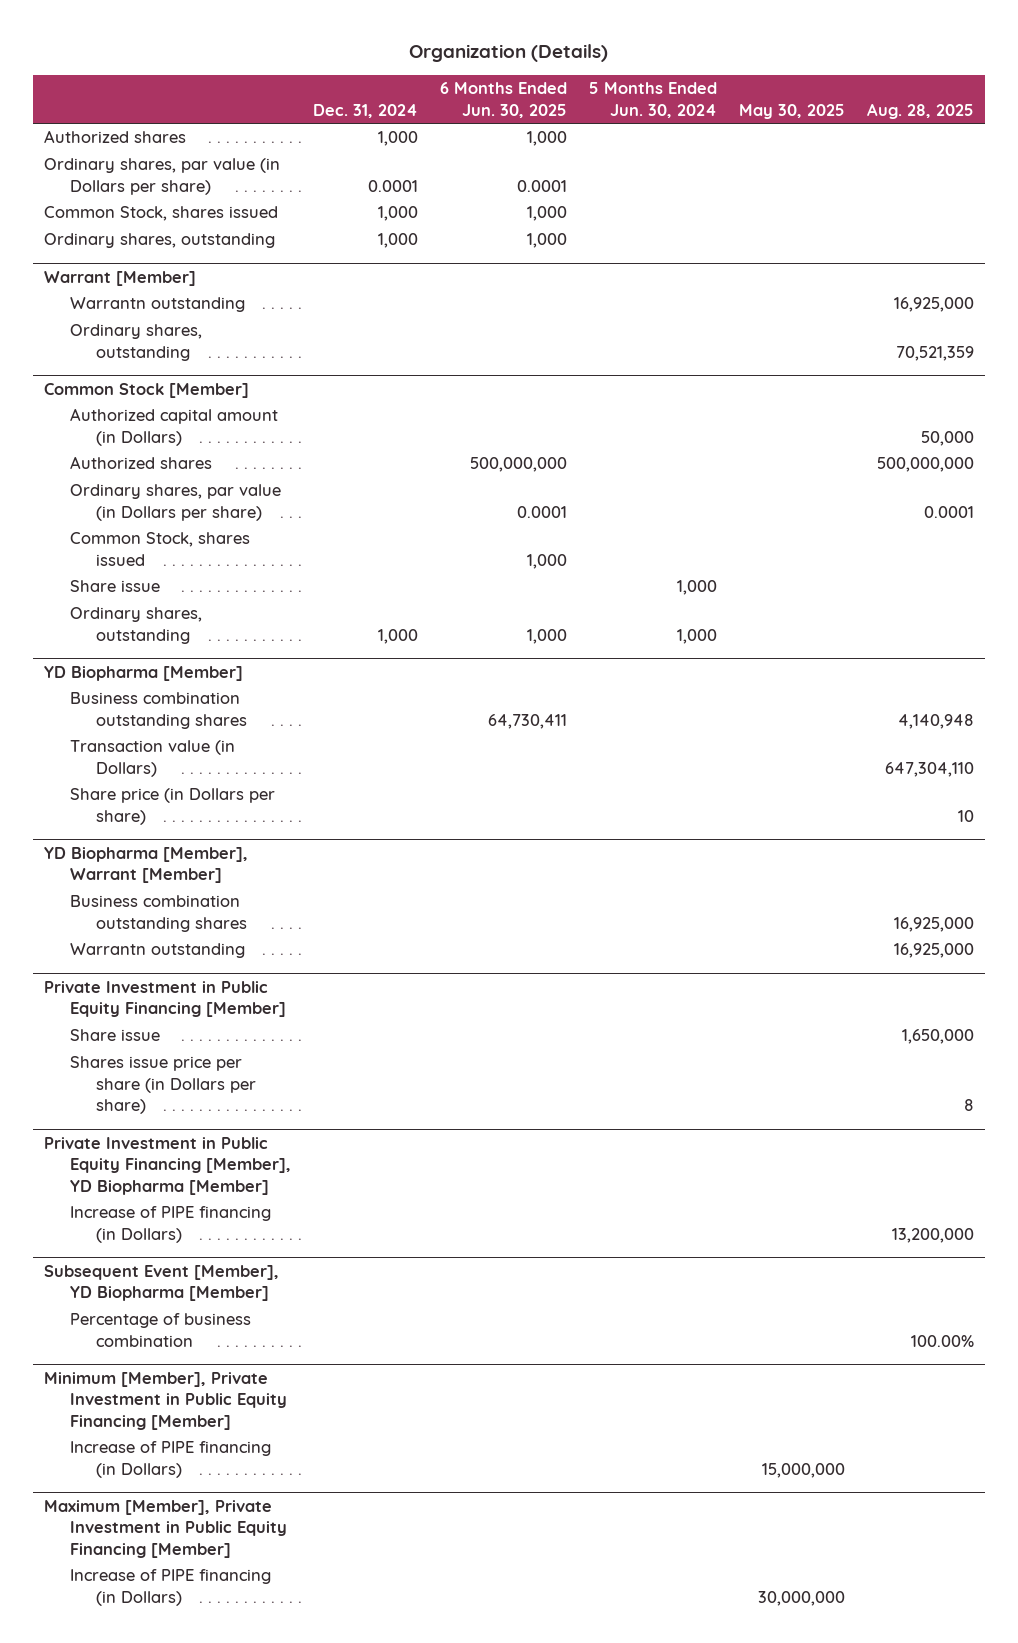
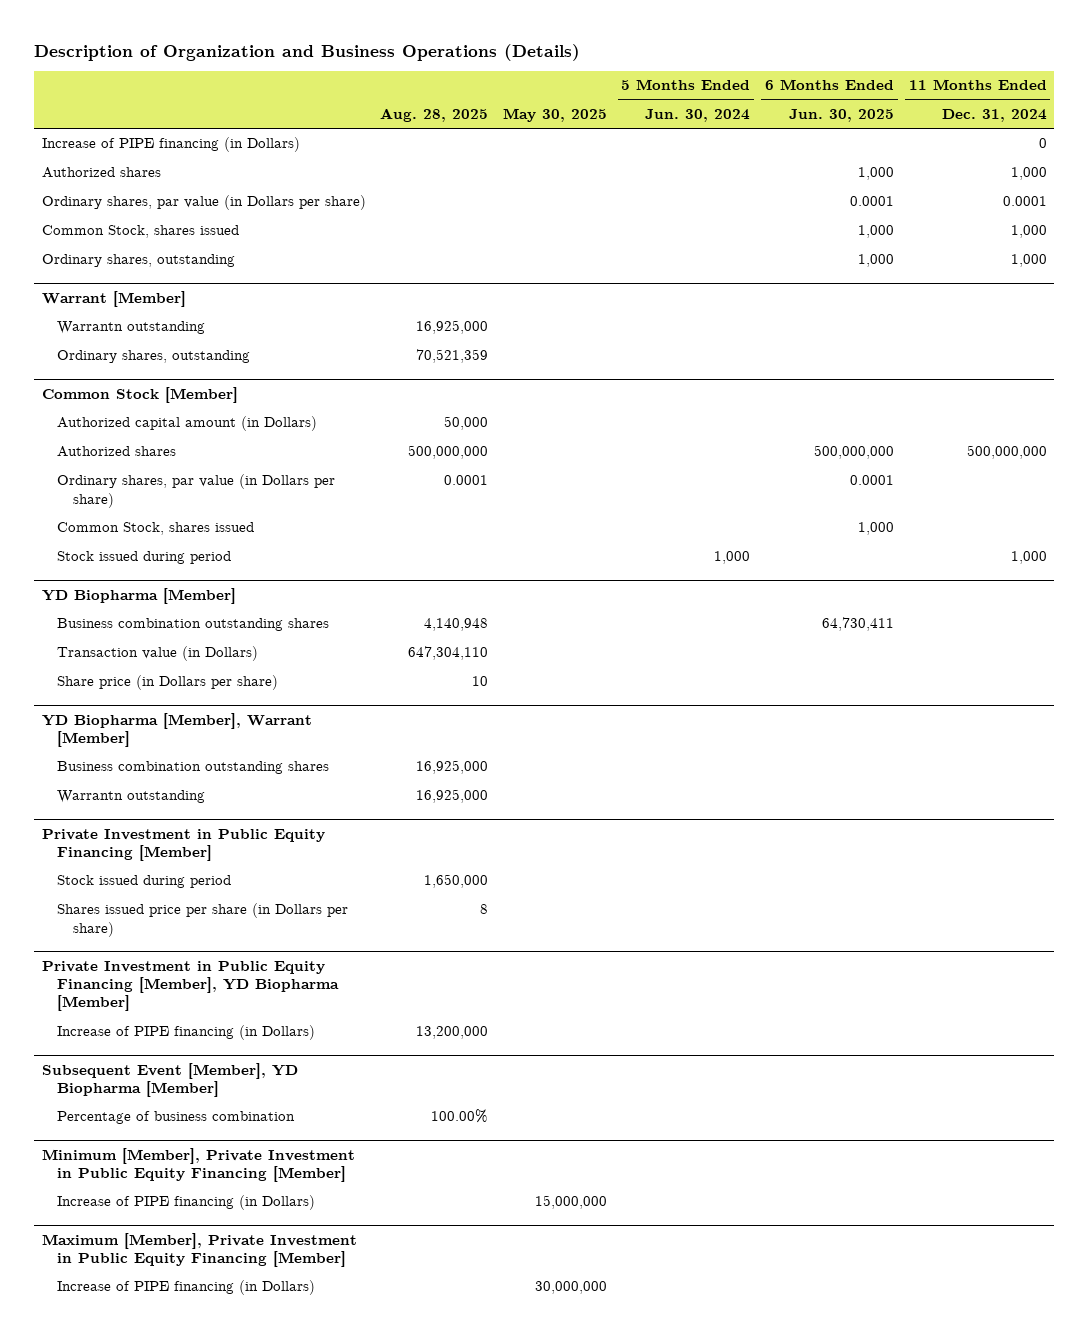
- Organization (Details)
+ Description of Organization and Business Operations (Details)
- | Dec. 31, 2024 | 6 Months Ended Jun. 30, 2025 | 5 Months Ended Jun. 30, 2024 | May 30, 2025 | Aug. 28, 2025
+ | Aug. 28, 2025 | May 30, 2025 | 5 Months Ended Jun. 30, 2024 | 6 Months Ended Jun. 30, 2025 | 11 Months Ended Dec. 31, 2024
+ Increase of PIPE financing (in Dollars) | | | | | 0
@ Common Stock [Member]
- Share issue | | | 1,000 | |
- Ordinary shares, outstanding | 1,000 | 1,000 | 1,000 | |
+ Stock issued during period | | | 1,000 | | 1,000
@ Private Investment in Public Equity Financing [Member]
- Share issue | | | | | 1,650,000
- Shares issue price per share (in Dollars per share) | | | | | 8
+ Stock issued during period | 1,650,000 | | | |
+ Shares issued price per share (in Dollars per share) | 8 | | | |

